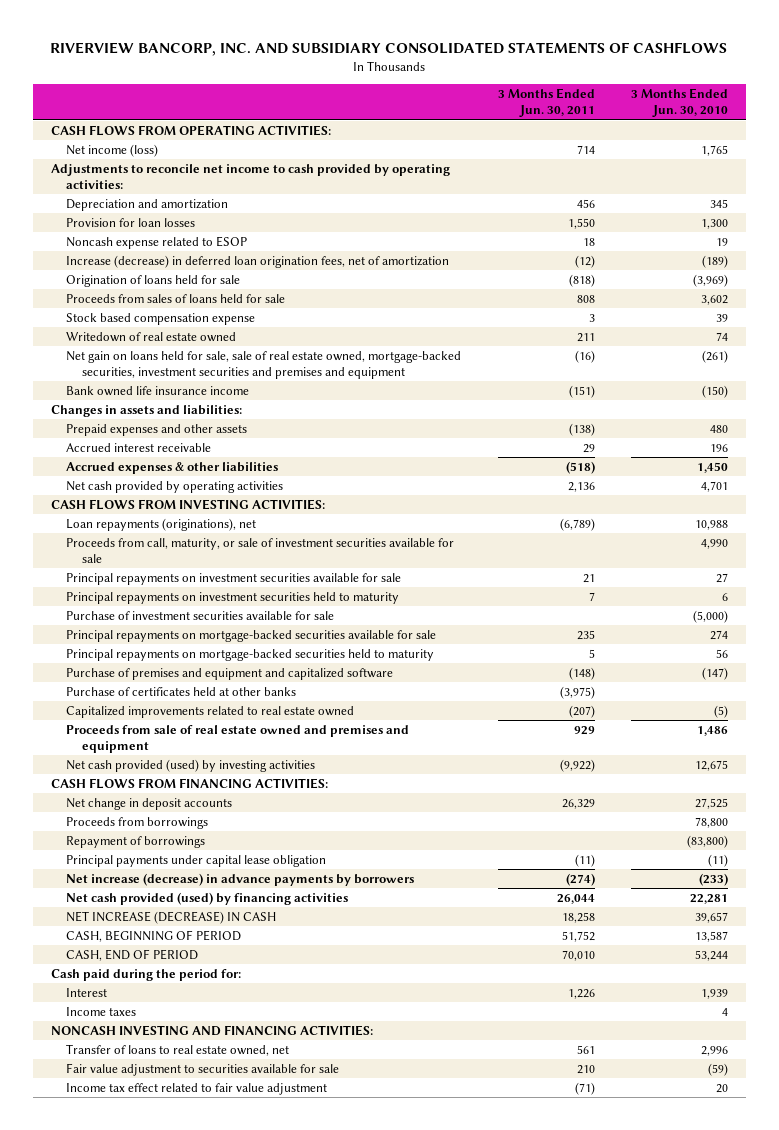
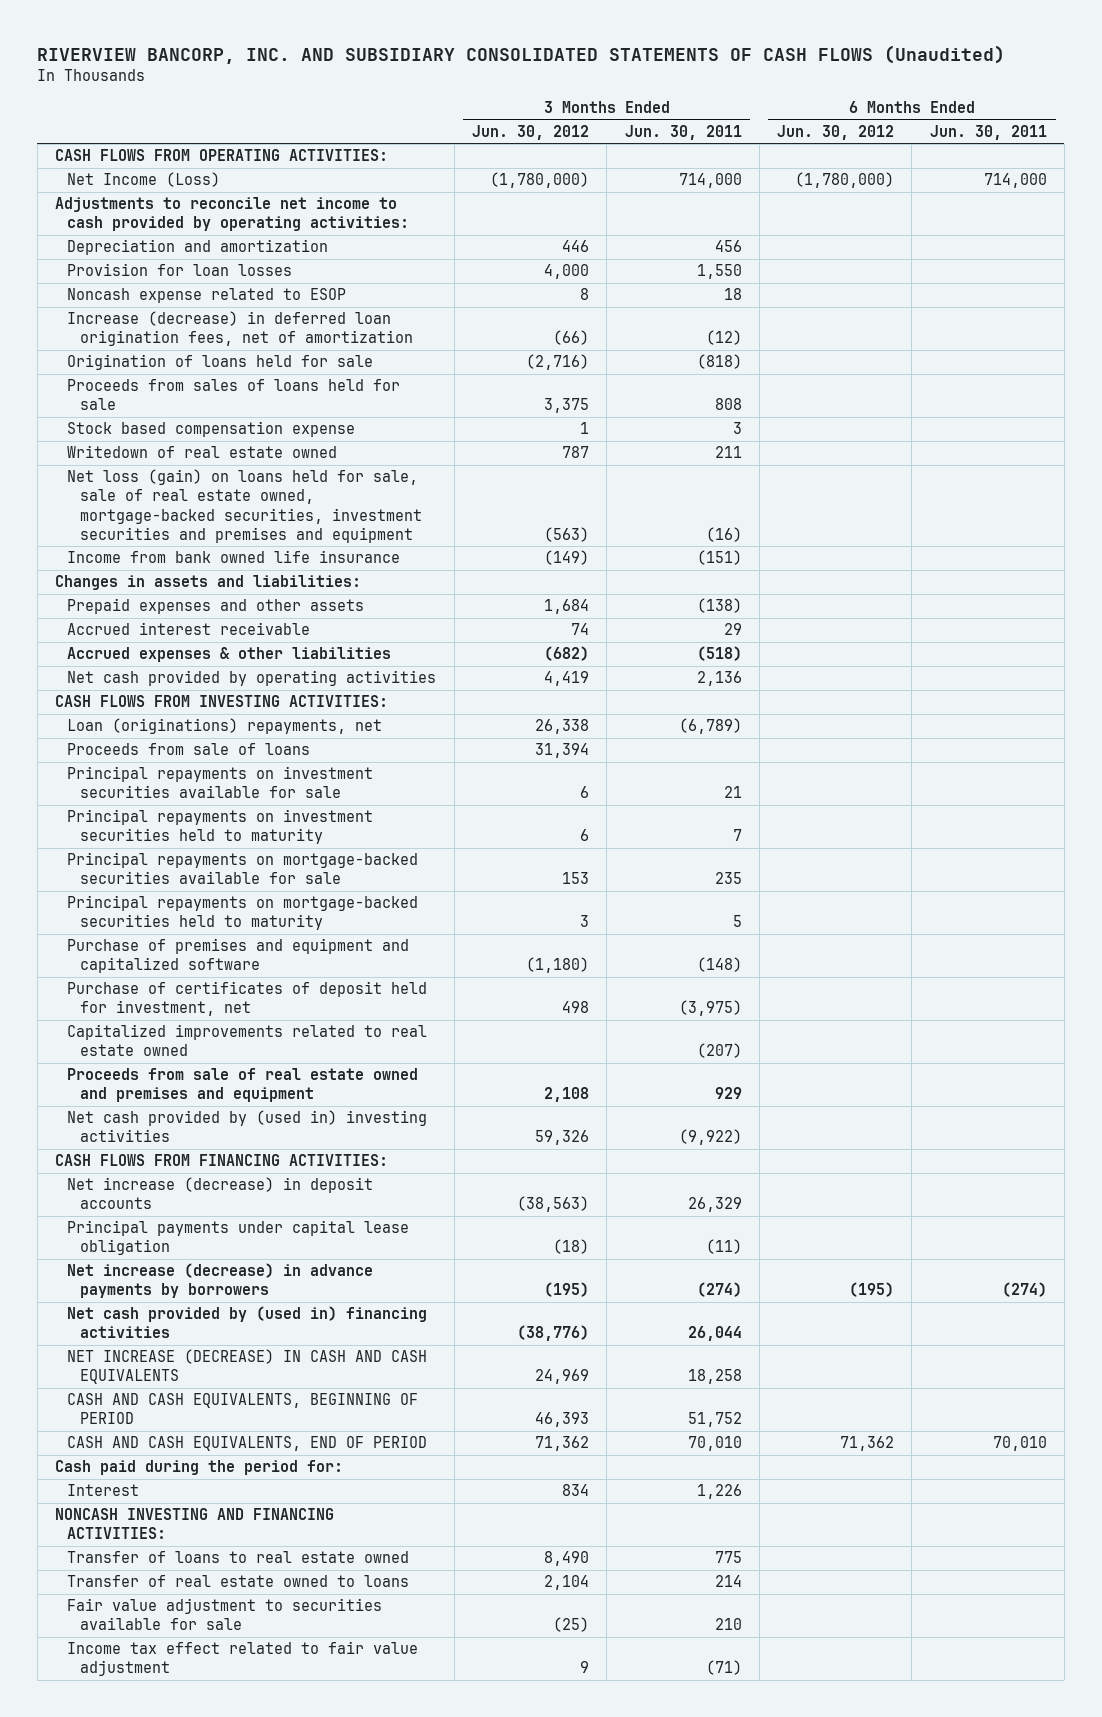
- RIVERVIEW BANCORP, INC. AND SUBSIDIARY CONSOLIDATED STATEMENTS OF CASHFLOWS
+ RIVERVIEW BANCORP, INC. AND SUBSIDIARY CONSOLIDATED STATEMENTS OF CASH FLOWS (Unaudited)
- | 3 Months Ended Jun. 30, 2011 | 3 Months Ended Jun. 30, 2010
+ | 3 Months Ended Jun. 30, 2012 | 3 Months Ended Jun. 30, 2011 | 6 Months Ended Jun. 30, 2012 | 6 Months Ended Jun. 30, 2011
- Net income (loss) | 714 | 1,765
+ Net Income (Loss) | (1,780,000) | 714,000 | (1,780,000) | 714,000
- Net gain on loans held for sale, sale of real estate owned, mortgage-backed securities, investment securities and premises and equipment | (16) | (261)
- Bank owned life insurance income | (151) | (150)
+ Net loss (gain) on loans held for sale, sale of real estate owned, mortgage-backed securities, investment securities and premises and equipment | (563) | (16) | |
+ Income from bank owned life insurance | (149) | (151) | |
- Loan repayments (originations), net | (6,789) | 10,988
- Proceeds from call, maturity, or sale of investment securities available for sale | | 4,990
+ Loan (originations) repayments, net | 26,338 | (6,789) | |
+ Proceeds from sale of loans | 31,394 | | |
- Purchase of investment securities available for sale | | (5,000)
- Purchase of certificates held at other banks | (3,975) |
+ Purchase of certificates of deposit held for investment, net | 498 | (3,975) | |
- Net cash provided (used) by investing activities | (9,922) | 12,675
+ Net cash provided by (used in) investing activities | 59,326 | (9,922) | |
- Net change in deposit accounts | 26,329 | 27,525
- Proceeds from borrowings | | 78,800
- Repayment of borrowings | | (83,800)
+ Net increase (decrease) in deposit accounts | (38,563) | 26,329 | |
- Net cash provided (used) by financing activities | 26,044 | 22,281
- NET INCREASE (DECREASE) IN CASH | 18,258 | 39,657
- CASH, BEGINNING OF PERIOD | 51,752 | 13,587
- CASH, END OF PERIOD | 70,010 | 53,244
+ Net cash provided by (used in) financing activities | (38,776) | 26,044 | |
+ NET INCREASE (DECREASE) IN CASH AND CASH EQUIVALENTS | 24,969 | 18,258 | |
+ CASH AND CASH EQUIVALENTS, BEGINNING OF PERIOD | 46,393 | 51,752 | |
+ CASH AND CASH EQUIVALENTS, END OF PERIOD | 71,362 | 70,010 | 71,362 | 70,010
- Income taxes | | 4
- Transfer of loans to real estate owned, net | 561 | 2,996
+ Transfer of loans to real estate owned | 8,490 | 775 | |
+ Transfer of real estate owned to loans | 2,104 | 214 | |

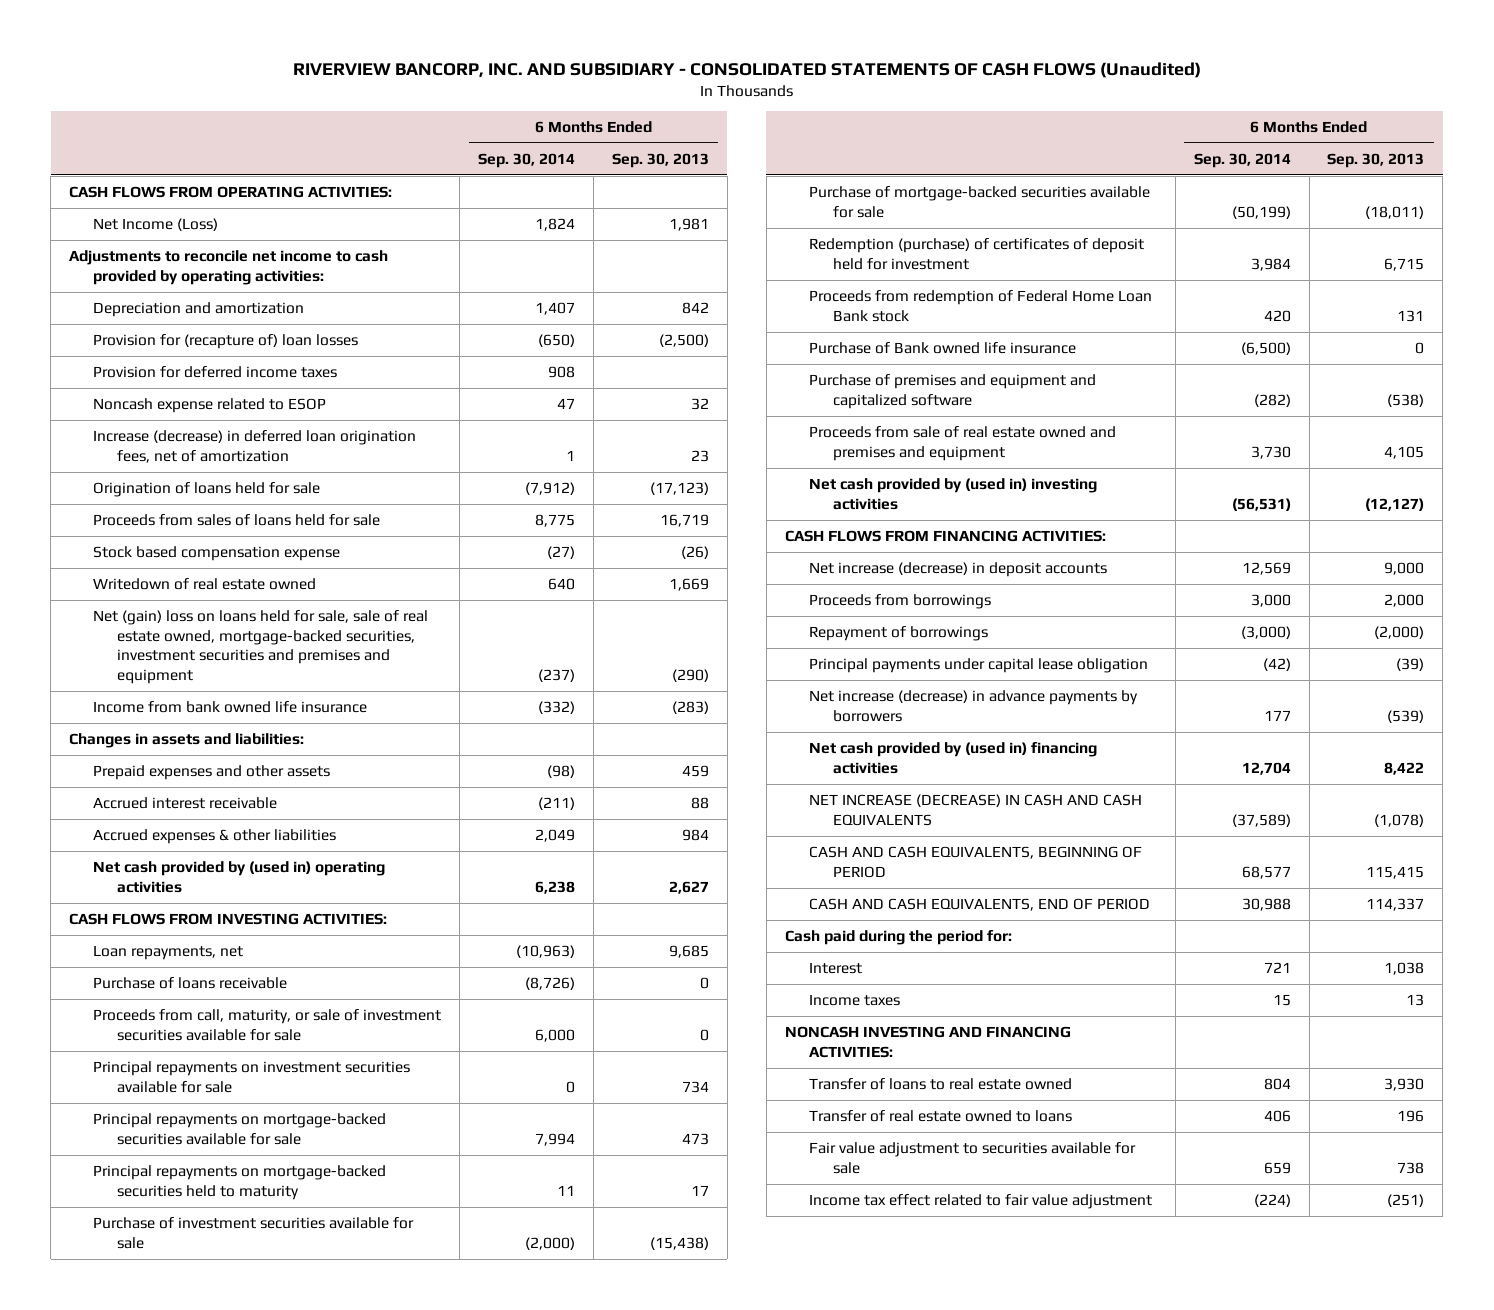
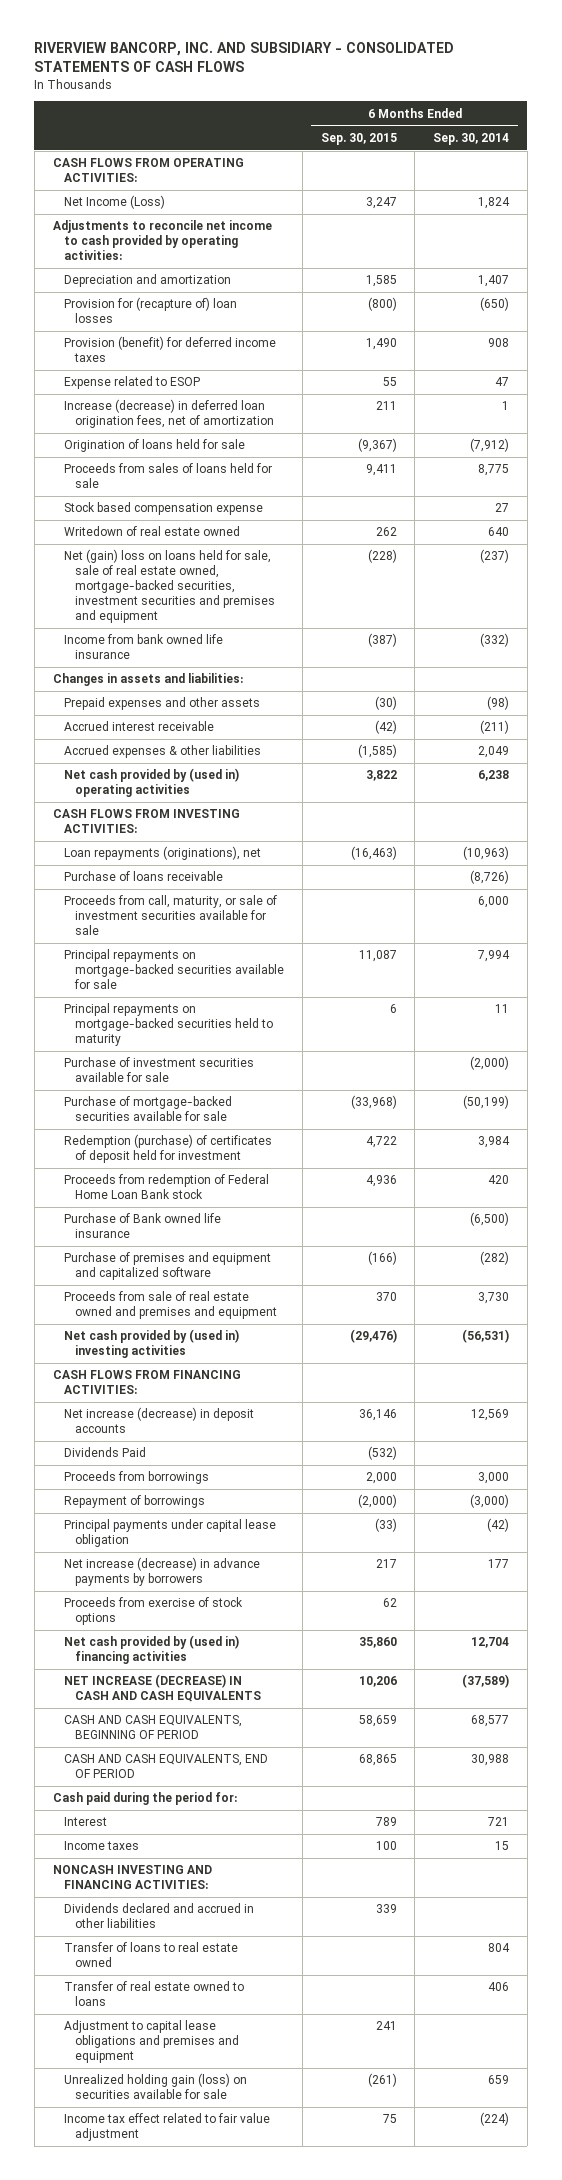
- RIVERVIEW BANCORP, INC. AND SUBSIDIARY - CONSOLIDATED STATEMENTS OF CASH FLOWS (Unaudited)
+ RIVERVIEW BANCORP, INC. AND SUBSIDIARY - CONSOLIDATED STATEMENTS OF CASH FLOWS
- | 6 Months Ended Sep. 30, 2014 | 6 Months Ended Sep. 30, 2013
+ | 6 Months Ended Sep. 30, 2015 | 6 Months Ended Sep. 30, 2014
- Provision for deferred income taxes | 908 |
- Noncash expense related to ESOP | 47 | 32
+ Provision (benefit) for deferred income taxes | 1,490 | 908
+ Expense related to ESOP | 55 | 47
- Stock based compensation expense | (27) | (26)
+ Stock based compensation expense | | 27
- Loan repayments, net | (10,963) | 9,685
+ Loan repayments (originations), net | (16,463) | (10,963)
- Principal repayments on investment securities available for sale | 0 | 734
+ Dividends Paid | (532) |
+ Proceeds from exercise of stock options | 62 |
+ Dividends declared and accrued in other liabilities | 339 |
- Fair value adjustment to securities available for sale | 659 | 738
+ Adjustment to capital lease obligations and premises and equipment | 241 |
+ Unrealized holding gain (loss) on securities available for sale | (261) | 659

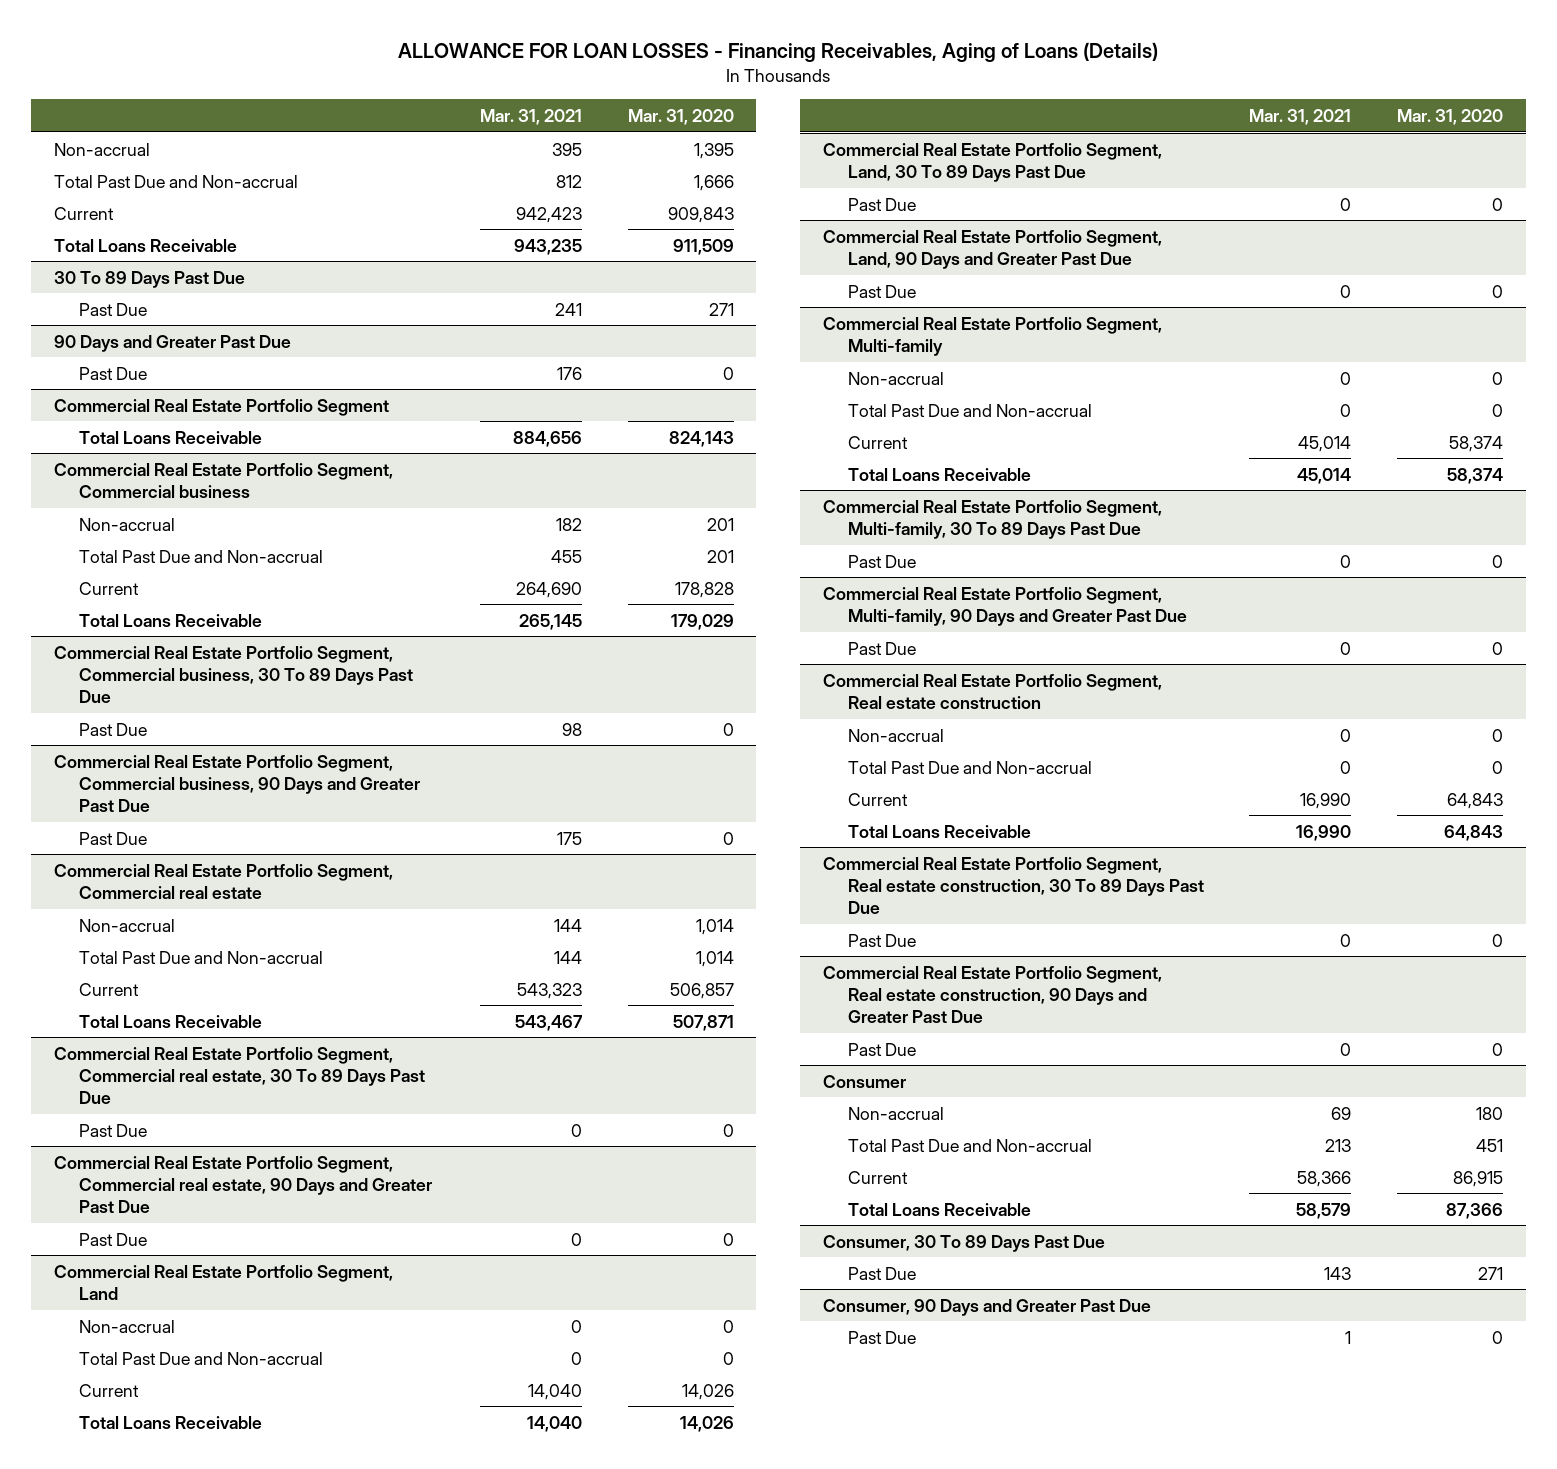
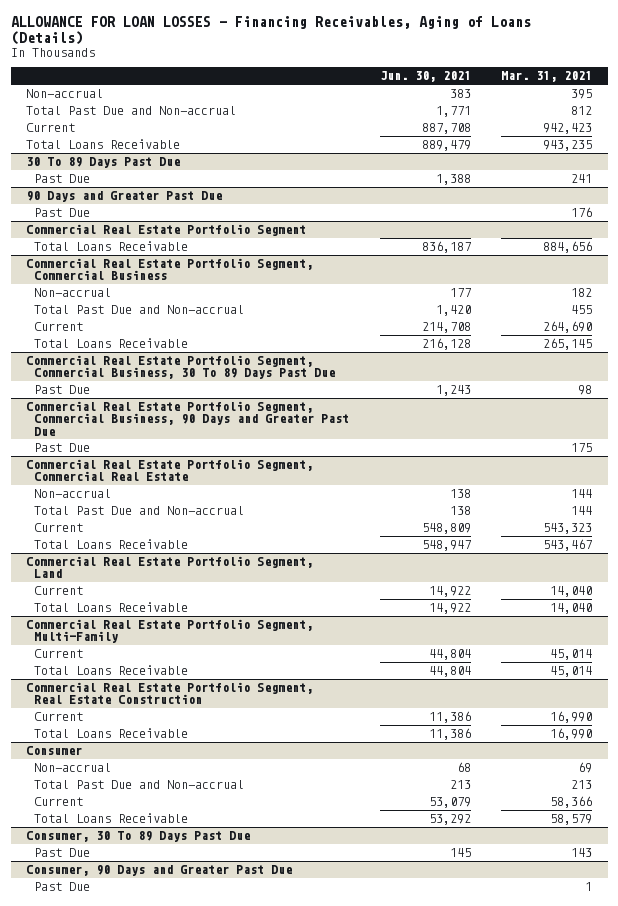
- | Mar. 31, 2021 | Mar. 31, 2020
+ | Jun. 30, 2021 | Mar. 31, 2021
- Commercial Real Estate Portfolio Segment, Commercial business
+ Commercial Real Estate Portfolio Segment, Commercial Business
- Commercial Real Estate Portfolio Segment, Commercial business, 30 To 89 Days Past Due
+ Commercial Real Estate Portfolio Segment, Commercial Business, 30 To 89 Days Past Due
- Commercial Real Estate Portfolio Segment, Commercial business, 90 Days and Greater Past Due
+ Commercial Real Estate Portfolio Segment, Commercial Business, 90 Days and Greater Past Due
- Commercial Real Estate Portfolio Segment, Commercial real estate
+ Commercial Real Estate Portfolio Segment, Commercial Real Estate
- Commercial Real Estate Portfolio Segment, Commercial real estate, 30 To 89 Days Past Due
- Past Due | 0 | 0
- Commercial Real Estate Portfolio Segment, Commercial real estate, 90 Days and Greater Past Due
- Past Due | 0 | 0
@ Commercial Real Estate Portfolio Segment, Land
- Non-accrual | 0 | 0
- Total Past Due and Non-accrual | 0 | 0
- Commercial Real Estate Portfolio Segment, Land, 30 To 89 Days Past Due
- Past Due | 0 | 0
- Commercial Real Estate Portfolio Segment, Land, 90 Days and Greater Past Due
- Past Due | 0 | 0
- Commercial Real Estate Portfolio Segment, Multi-family
- Non-accrual | 0 | 0
- Total Past Due and Non-accrual | 0 | 0
+ Commercial Real Estate Portfolio Segment, Multi-Family
- Commercial Real Estate Portfolio Segment, Multi-family, 30 To 89 Days Past Due
- Past Due | 0 | 0
- Commercial Real Estate Portfolio Segment, Multi-family, 90 Days and Greater Past Due
- Past Due | 0 | 0
- Commercial Real Estate Portfolio Segment, Real estate construction
- Non-accrual | 0 | 0
- Total Past Due and Non-accrual | 0 | 0
+ Commercial Real Estate Portfolio Segment, Real Estate Construction
- Commercial Real Estate Portfolio Segment, Real estate construction, 30 To 89 Days Past Due
- Past Due | 0 | 0
- Commercial Real Estate Portfolio Segment, Real estate construction, 90 Days and Greater Past Due
- Past Due | 0 | 0

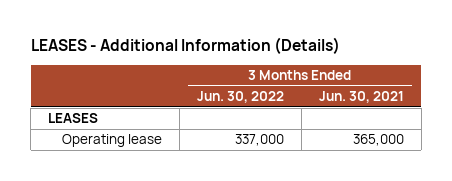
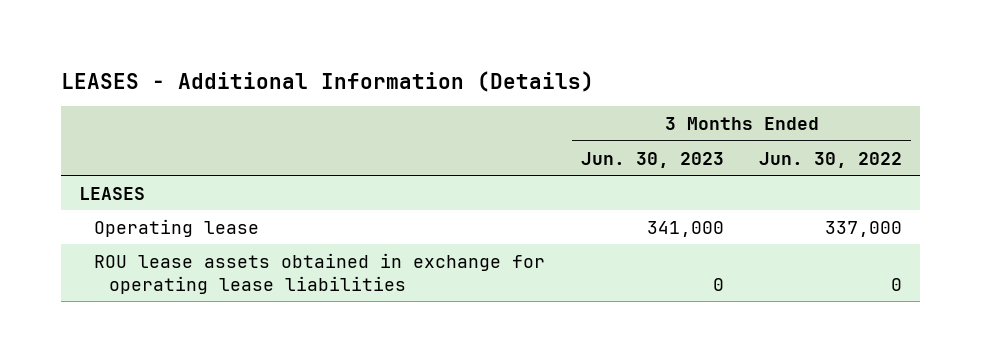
- | 3 Months Ended Jun. 30, 2022 | 3 Months Ended Jun. 30, 2021
+ | 3 Months Ended Jun. 30, 2023 | 3 Months Ended Jun. 30, 2022
+ ROU lease assets obtained in exchange for operating lease liabilities | 0 | 0

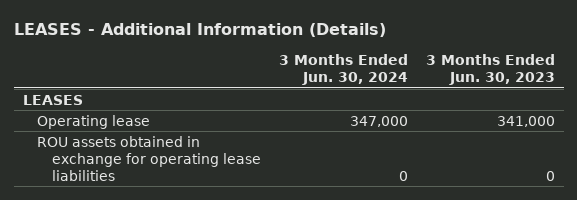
- | 3 Months Ended Jun. 30, 2023 | 3 Months Ended Jun. 30, 2022
+ | 3 Months Ended Jun. 30, 2024 | 3 Months Ended Jun. 30, 2023
- ROU lease assets obtained in exchange for operating lease liabilities | 0 | 0
+ ROU assets obtained in exchange for operating lease liabilities | 0 | 0

